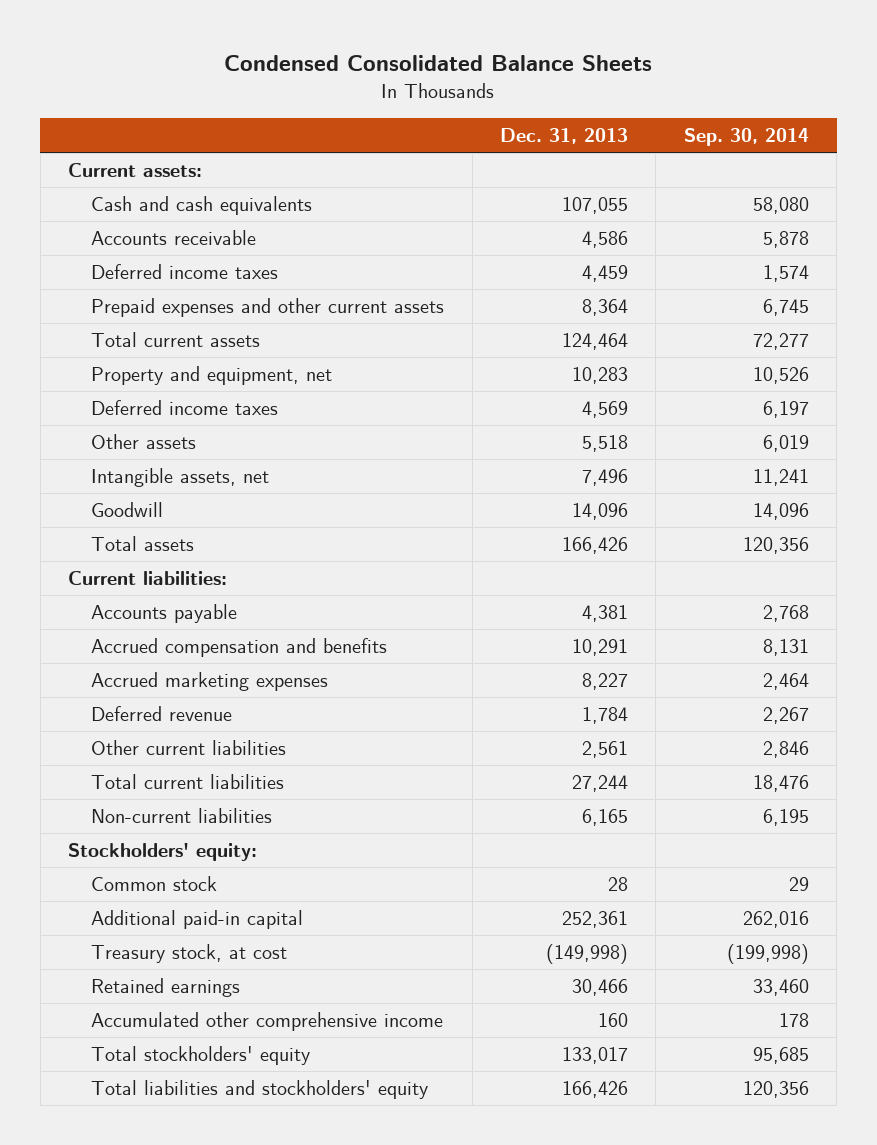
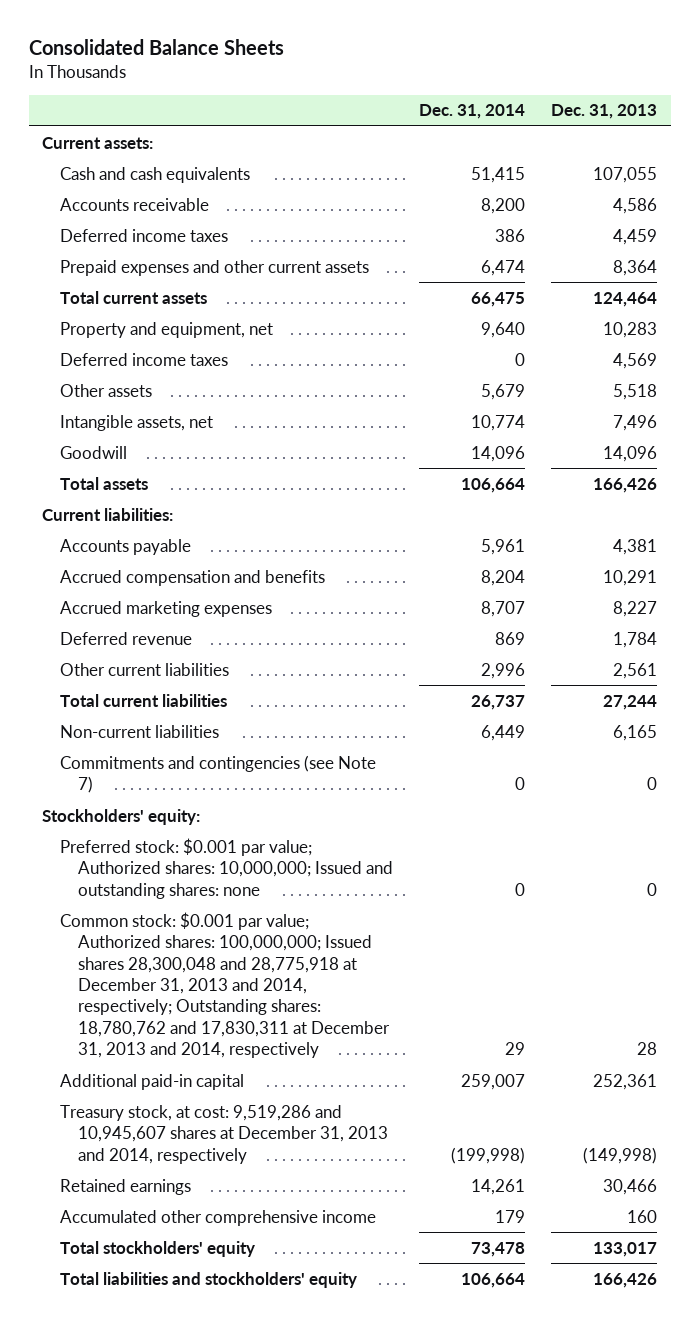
- Condensed Consolidated Balance Sheets
+ Consolidated Balance Sheets
- | Dec. 31, 2013 | Sep. 30, 2014
+ | Dec. 31, 2014 | Dec. 31, 2013
+ Commitments and contingencies (see Note 7) | 0 | 0
- Common stock | 28 | 29
+ Preferred stock: $0.001 par value; Authorized shares: 10,000,000; Issued and outstanding shares: none | 0 | 0
+ Common stock: $0.001 par value; Authorized shares: 100,000,000; Issued shares 28,300,048 and 28,775,918 at December 31, 2013 and 2014, respectively; Outstanding shares: 18,780,762 and 17,830,311 at December 31, 2013 and 2014, respectively | 29 | 28
- Treasury stock, at cost | (149,998) | (199,998)
+ Treasury stock, at cost: 9,519,286 and 10,945,607 shares at December 31, 2013 and 2014, respectively | (199,998) | (149,998)

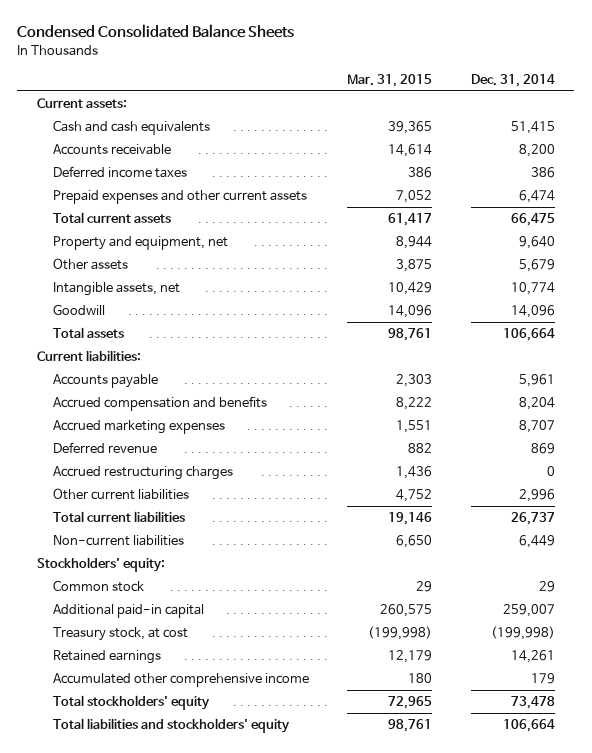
- Consolidated Balance Sheets
+ Condensed Consolidated Balance Sheets
- | Dec. 31, 2014 | Dec. 31, 2013
+ | Mar. 31, 2015 | Dec. 31, 2014
- Deferred income taxes | 0 | 4,569
+ Accrued restructuring charges | 1,436 | 0
- Commitments and contingencies (see Note 7) | 0 | 0
- Preferred stock: $0.001 par value; Authorized shares: 10,000,000; Issued and outstanding shares: none | 0 | 0
- Common stock: $0.001 par value; Authorized shares: 100,000,000; Issued shares 28,300,048 and 28,775,918 at December 31, 2013 and 2014, respectively; Outstanding shares: 18,780,762 and 17,830,311 at December 31, 2013 and 2014, respectively | 29 | 28
+ Common stock | 29 | 29
- Treasury stock, at cost: 9,519,286 and 10,945,607 shares at December 31, 2013 and 2014, respectively | (199,998) | (149,998)
+ Treasury stock, at cost | (199,998) | (199,998)

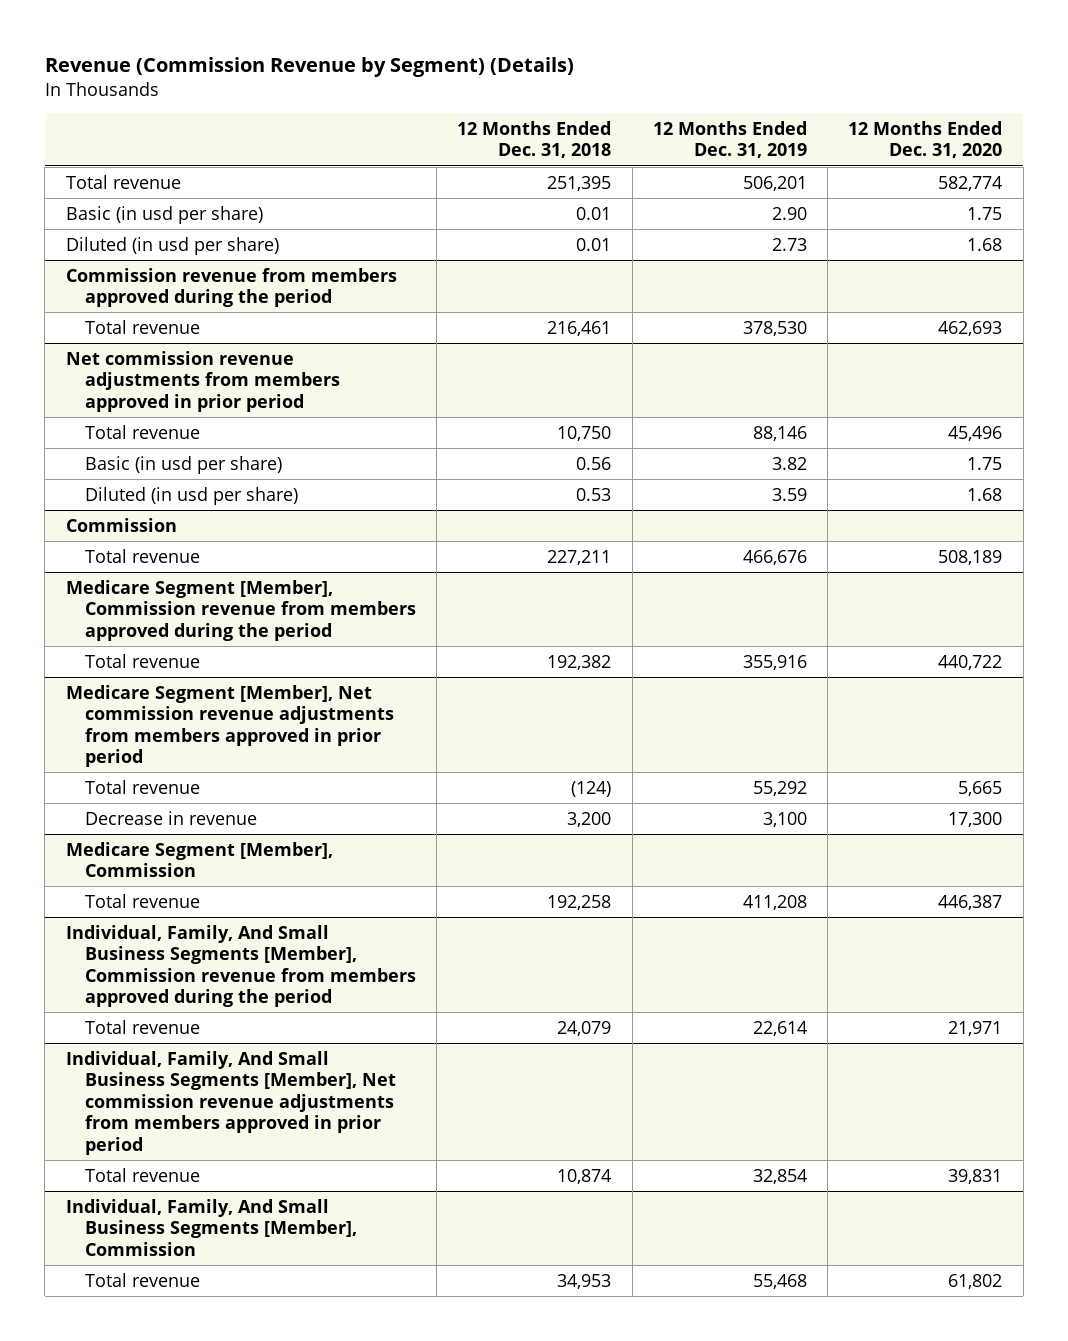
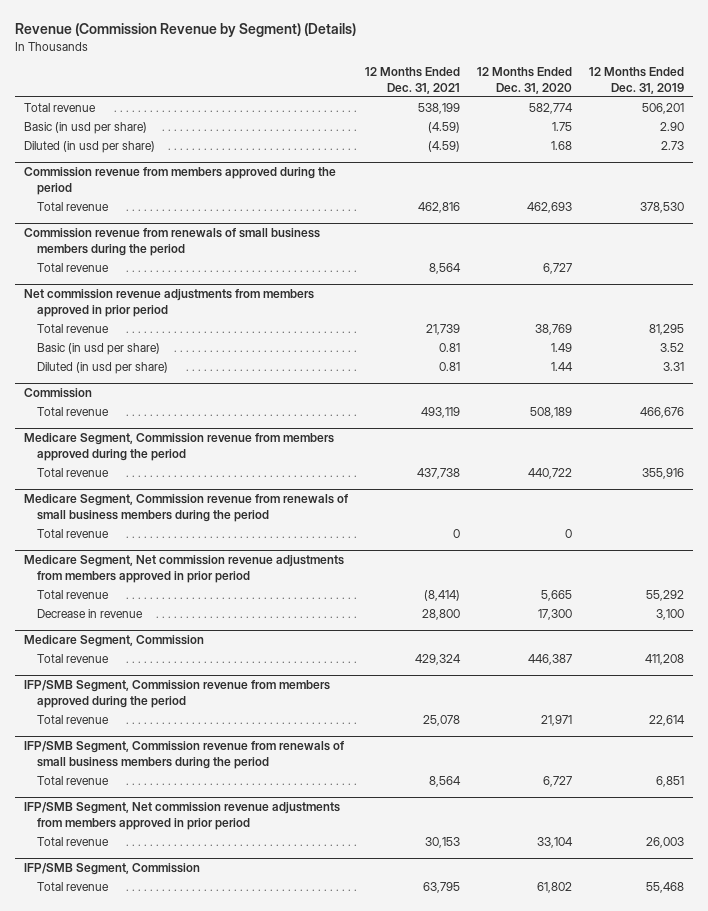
- | 12 Months Ended Dec. 31, 2018 | 12 Months Ended Dec. 31, 2019 | 12 Months Ended Dec. 31, 2020
+ | 12 Months Ended Dec. 31, 2021 | 12 Months Ended Dec. 31, 2020 | 12 Months Ended Dec. 31, 2019
+ Commission revenue from renewals of small business members during the period
+ Total revenue | 8,564 | 6,727 |
@ Net commission revenue adjustments from members approved in prior period
- Total revenue | 10,750 | 88,146 | 45,496
- Basic (in usd per share) | 0.56 | 3.82 | 1.75
- Diluted (in usd per share) | 0.53 | 3.59 | 1.68
+ Total revenue | 21,739 | 38,769 | 81,295
+ Basic (in usd per share) | 0.81 | 1.49 | 3.52
+ Diluted (in usd per share) | 0.81 | 1.44 | 3.31
- Medicare Segment [Member], Commission revenue from members approved during the period
+ Medicare Segment, Commission revenue from members approved during the period
- Medicare Segment [Member], Net commission revenue adjustments from members approved in prior period
+ Medicare Segment, Commission revenue from renewals of small business members during the period
+ Total revenue | 0 | 0 |
+ Medicare Segment, Net commission revenue adjustments from members approved in prior period
- Medicare Segment [Member], Commission
+ Medicare Segment, Commission
- Individual, Family, And Small Business Segments [Member], Commission revenue from members approved during the period
+ IFP/SMB Segment, Commission revenue from members approved during the period
- Individual, Family, And Small Business Segments [Member], Net commission revenue adjustments from members approved in prior period
- Total revenue | 10,874 | 32,854 | 39,831
- Individual, Family, And Small Business Segments [Member], Commission
+ IFP/SMB Segment, Commission revenue from renewals of small business members during the period
+ Total revenue | 8,564 | 6,727 | 6,851
+ IFP/SMB Segment, Net commission revenue adjustments from members approved in prior period
+ Total revenue | 30,153 | 33,104 | 26,003
+ IFP/SMB Segment, Commission

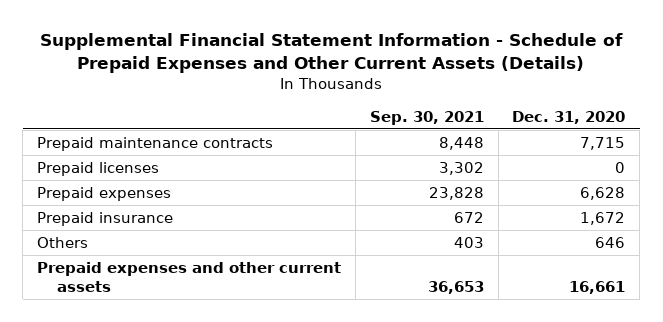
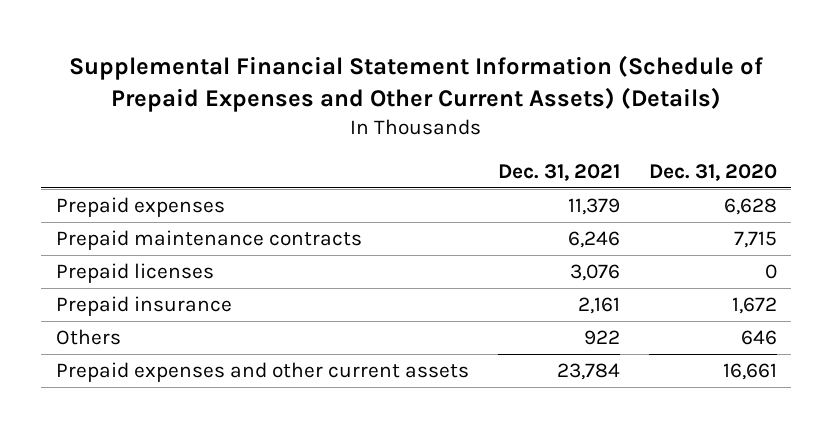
- Supplemental Financial Statement Information - Schedule of Prepaid Expenses and Other Current Assets (Details)
+ Supplemental Financial Statement Information (Schedule of Prepaid Expenses and Other Current Assets) (Details)
- | Sep. 30, 2021 | Dec. 31, 2020
+ | Dec. 31, 2021 | Dec. 31, 2020
moved up: Prepaid expenses | 11,379 | 6,628

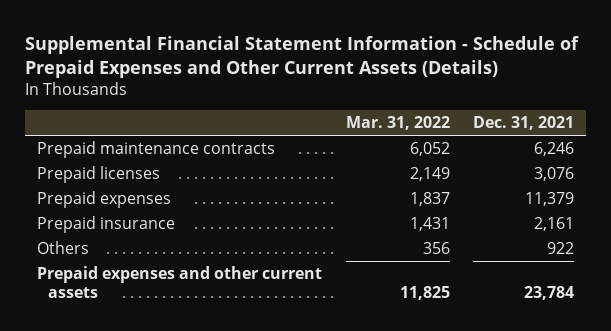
- Supplemental Financial Statement Information (Schedule of Prepaid Expenses and Other Current Assets) (Details)
+ Supplemental Financial Statement Information - Schedule of Prepaid Expenses and Other Current Assets (Details)
- | Dec. 31, 2021 | Dec. 31, 2020
+ | Mar. 31, 2022 | Dec. 31, 2021
moved down: Prepaid expenses | 1,837 | 11,379

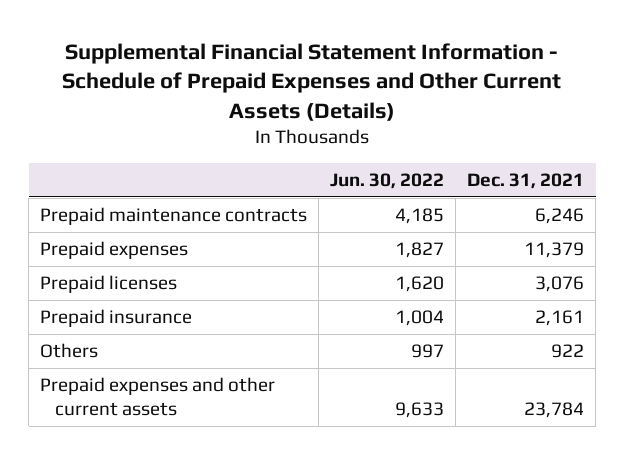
- | Mar. 31, 2022 | Dec. 31, 2021
+ | Jun. 30, 2022 | Dec. 31, 2021
moved down: Prepaid licenses | 1,620 | 3,076

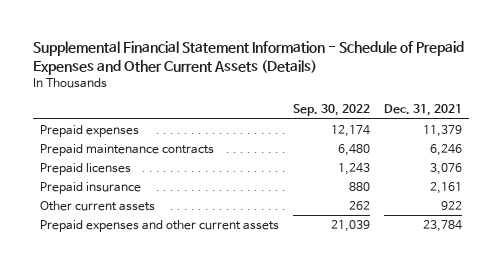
- | Jun. 30, 2022 | Dec. 31, 2021
+ | Sep. 30, 2022 | Dec. 31, 2021
moved down: Prepaid maintenance contracts | 6,480 | 6,246
- Others | 997 | 922
+ Other current assets | 262 | 922

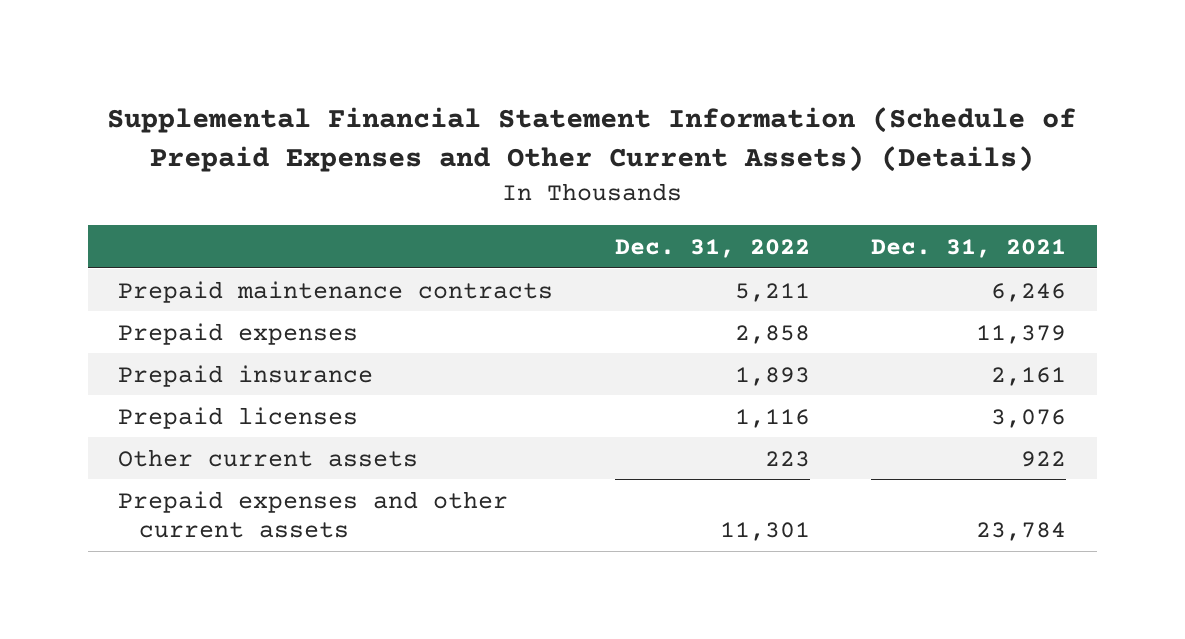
- Supplemental Financial Statement Information - Schedule of Prepaid Expenses and Other Current Assets (Details)
+ Supplemental Financial Statement Information (Schedule of Prepaid Expenses and Other Current Assets) (Details)
- | Sep. 30, 2022 | Dec. 31, 2021
+ | Dec. 31, 2022 | Dec. 31, 2021
moved down: Prepaid expenses | 2,858 | 11,379
moved down: Prepaid licenses | 1,116 | 3,076

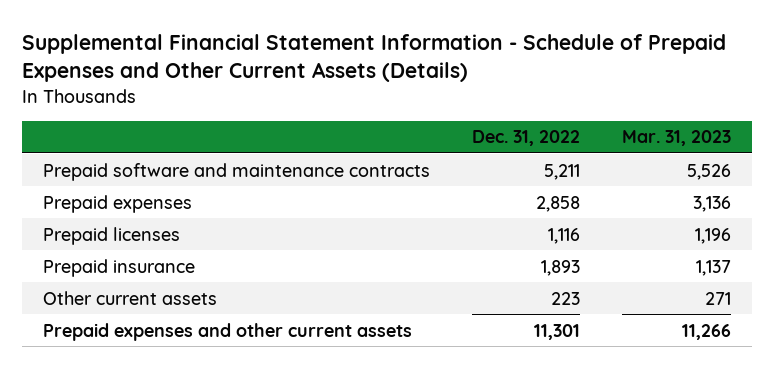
- Supplemental Financial Statement Information (Schedule of Prepaid Expenses and Other Current Assets) (Details)
+ Supplemental Financial Statement Information - Schedule of Prepaid Expenses and Other Current Assets (Details)
- | Dec. 31, 2022 | Dec. 31, 2021
+ | Dec. 31, 2022 | Mar. 31, 2023
- Prepaid maintenance contracts | 5,211 | 6,246
+ Prepaid software and maintenance contracts | 5,211 | 5,526
moved down: Prepaid insurance | 1,893 | 1,137

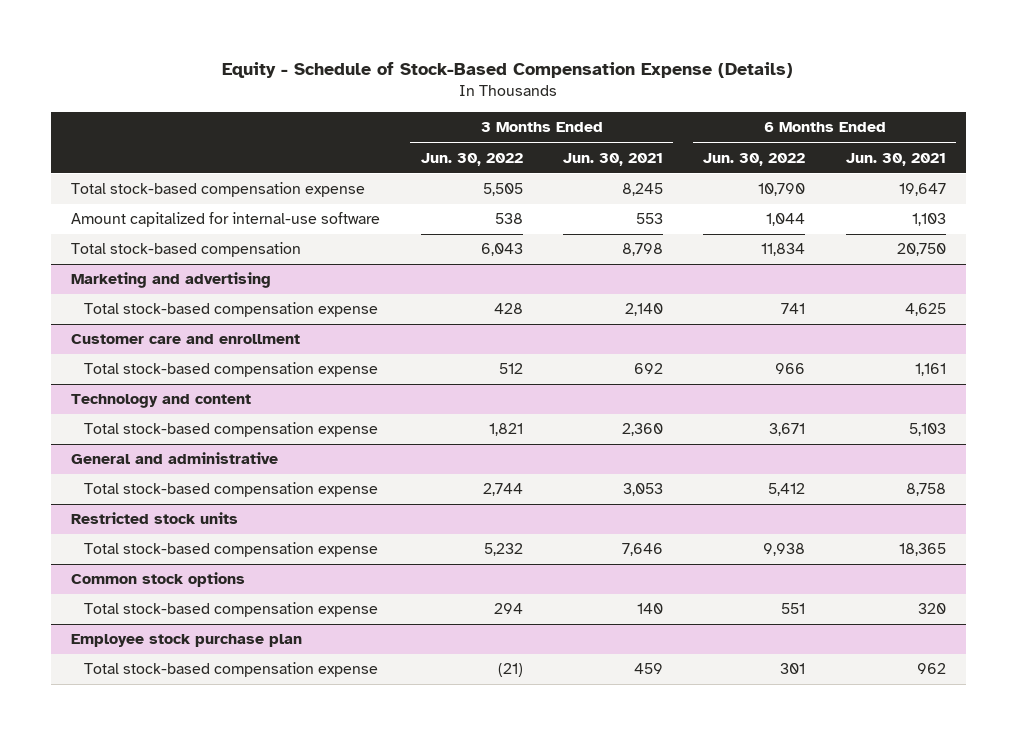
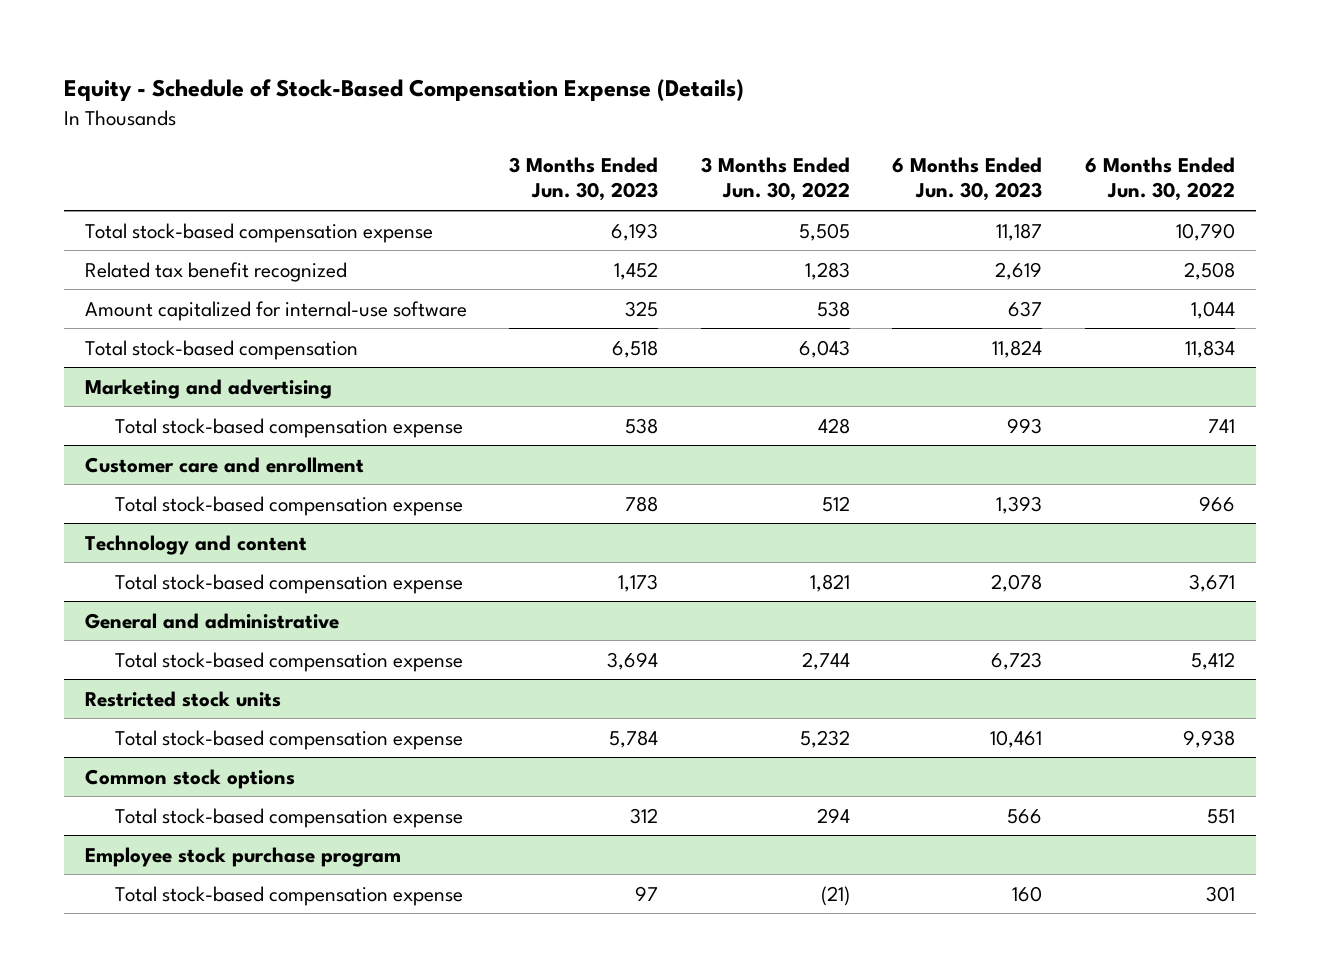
- | 3 Months Ended Jun. 30, 2022 | 3 Months Ended Jun. 30, 2021 | 6 Months Ended Jun. 30, 2022 | 6 Months Ended Jun. 30, 2021
+ | 3 Months Ended Jun. 30, 2023 | 3 Months Ended Jun. 30, 2022 | 6 Months Ended Jun. 30, 2023 | 6 Months Ended Jun. 30, 2022
+ Related tax benefit recognized | 1,452 | 1,283 | 2,619 | 2,508
- Employee stock purchase plan
+ Employee stock purchase program

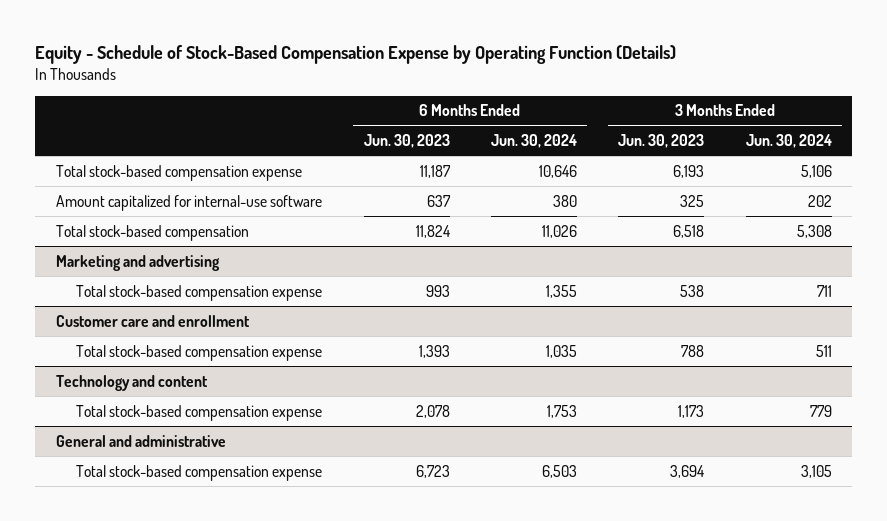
- Equity - Schedule of Stock-Based Compensation Expense (Details)
+ Equity - Schedule of Stock-Based Compensation Expense by Operating Function (Details)
- | 3 Months Ended Jun. 30, 2023 | 3 Months Ended Jun. 30, 2022 | 6 Months Ended Jun. 30, 2023 | 6 Months Ended Jun. 30, 2022
+ | 6 Months Ended Jun. 30, 2023 | 6 Months Ended Jun. 30, 2024 | 3 Months Ended Jun. 30, 2023 | 3 Months Ended Jun. 30, 2024
- Related tax benefit recognized | 1,452 | 1,283 | 2,619 | 2,508
- Restricted stock units
- Total stock-based compensation expense | 5,784 | 5,232 | 10,461 | 9,938
- Common stock options
- Total stock-based compensation expense | 312 | 294 | 566 | 551
- Employee stock purchase program
- Total stock-based compensation expense | 97 | (21) | 160 | 301

